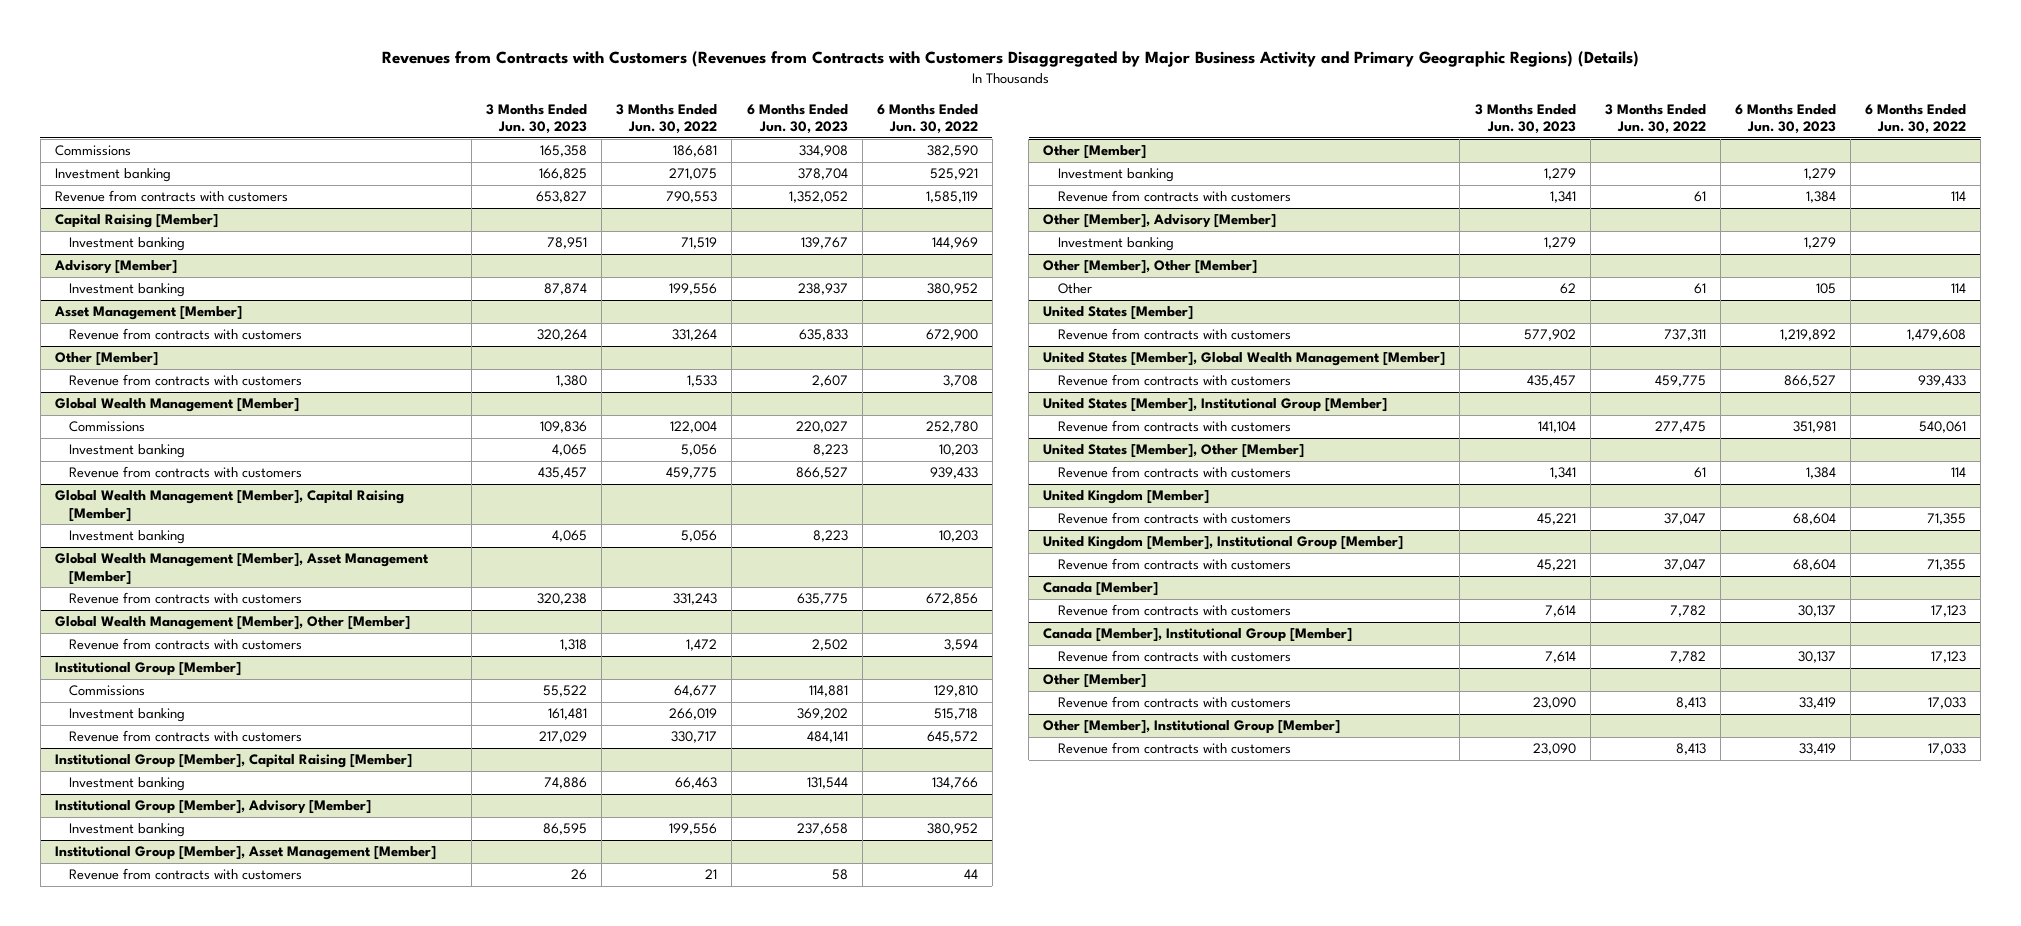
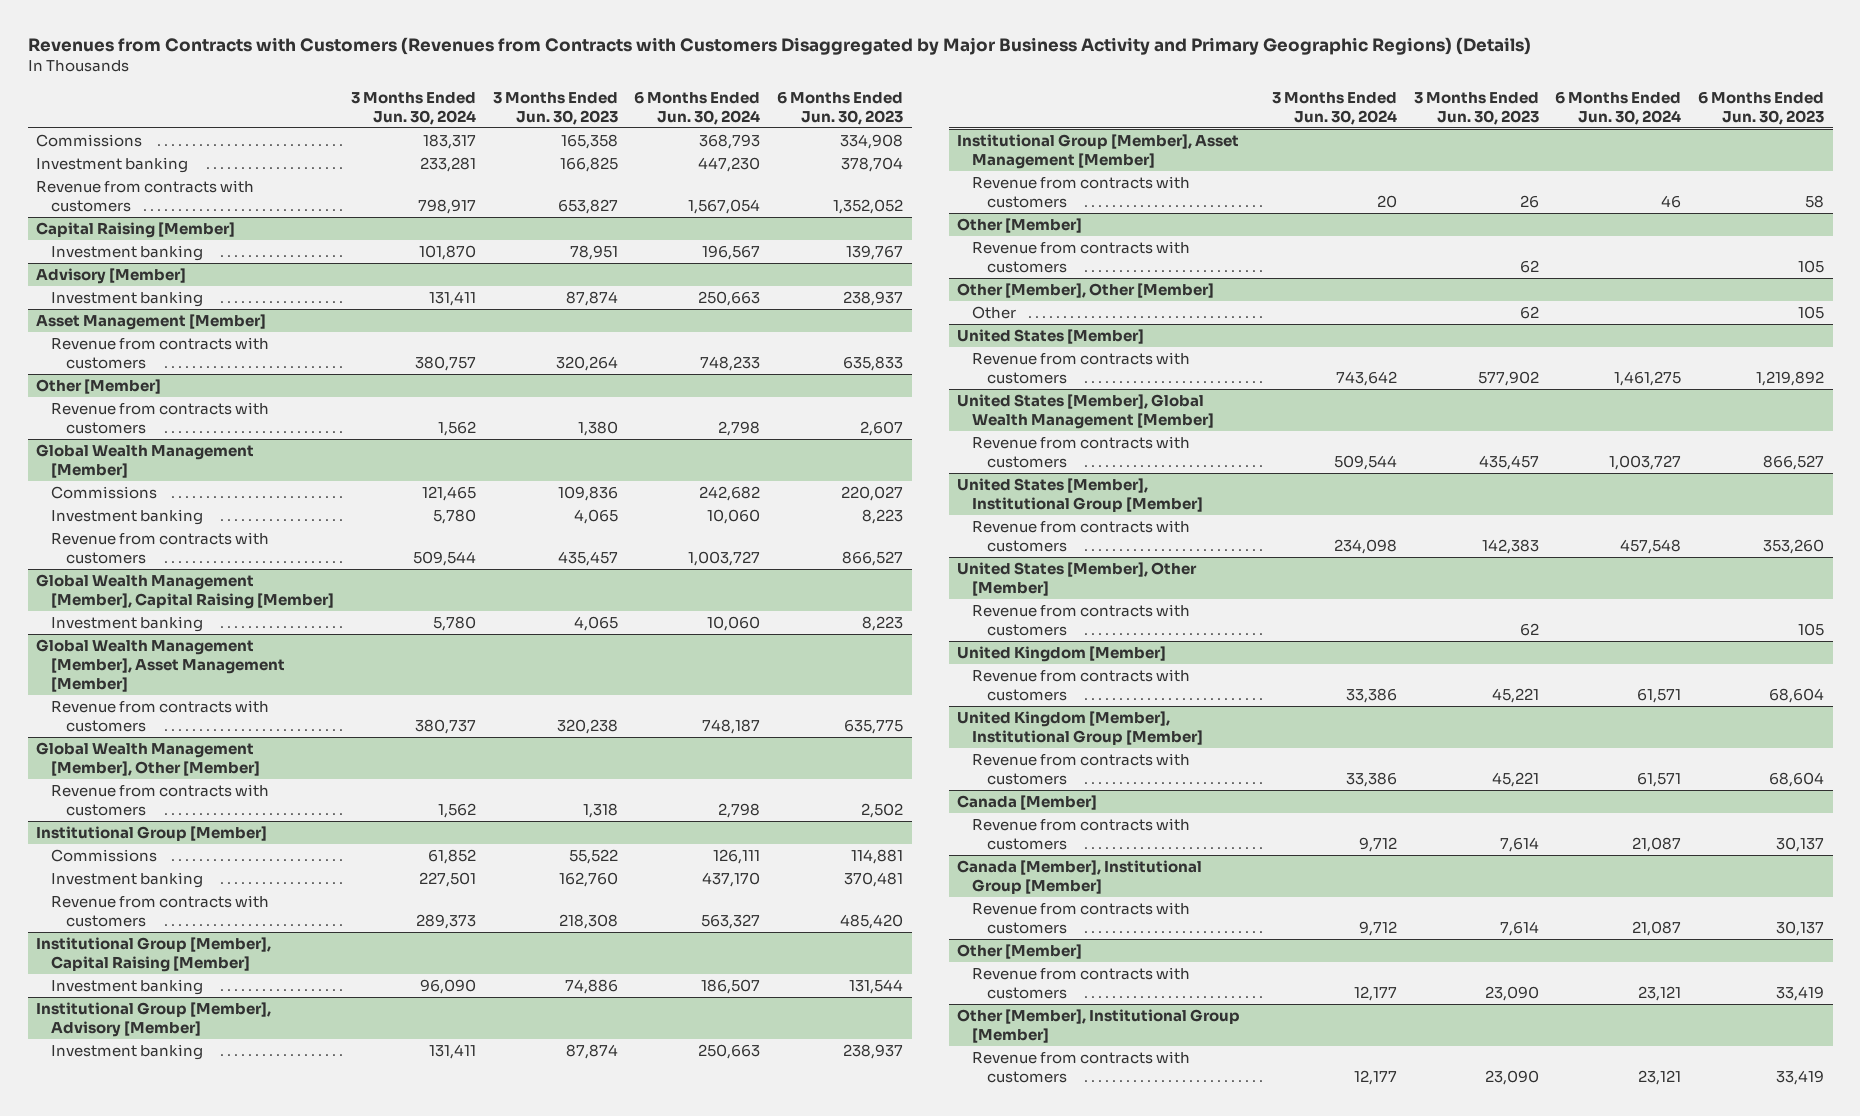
- | 3 Months Ended Jun. 30, 2023 | 3 Months Ended Jun. 30, 2022 | 6 Months Ended Jun. 30, 2023 | 6 Months Ended Jun. 30, 2022
+ | 3 Months Ended Jun. 30, 2024 | 3 Months Ended Jun. 30, 2023 | 6 Months Ended Jun. 30, 2024 | 6 Months Ended Jun. 30, 2023
@ Institutional Group [Member]
- Investment banking | 161,481 | 266,019 | 369,202 | 515,718
- Revenue from contracts with customers | 217,029 | 330,717 | 484,141 | 645,572
+ Investment banking | 227,501 | 162,760 | 437,170 | 370,481
+ Revenue from contracts with customers | 289,373 | 218,308 | 563,327 | 485,420
@ Institutional Group [Member], Advisory [Member]
- Investment banking | 86,595 | 199,556 | 237,658 | 380,952
+ Investment banking | 131,411 | 87,874 | 250,663 | 238,937
@ Other [Member]
- Investment banking | 1,279 | | 1,279 |
- Revenue from contracts with customers | 1,341 | 61 | 1,384 | 114
- Other [Member], Advisory [Member]
- Investment banking | 1,279 | | 1,279 |
@ Other [Member]
+ Revenue from contracts with customers | | 62 | | 105
@ United States [Member], Institutional Group [Member]
- Revenue from contracts with customers | 141,104 | 277,475 | 351,981 | 540,061
+ Revenue from contracts with customers | 234,098 | 142,383 | 457,548 | 353,260
@ United States [Member], Other [Member]
- Revenue from contracts with customers | 1,341 | 61 | 1,384 | 114
+ Revenue from contracts with customers | | 62 | | 105

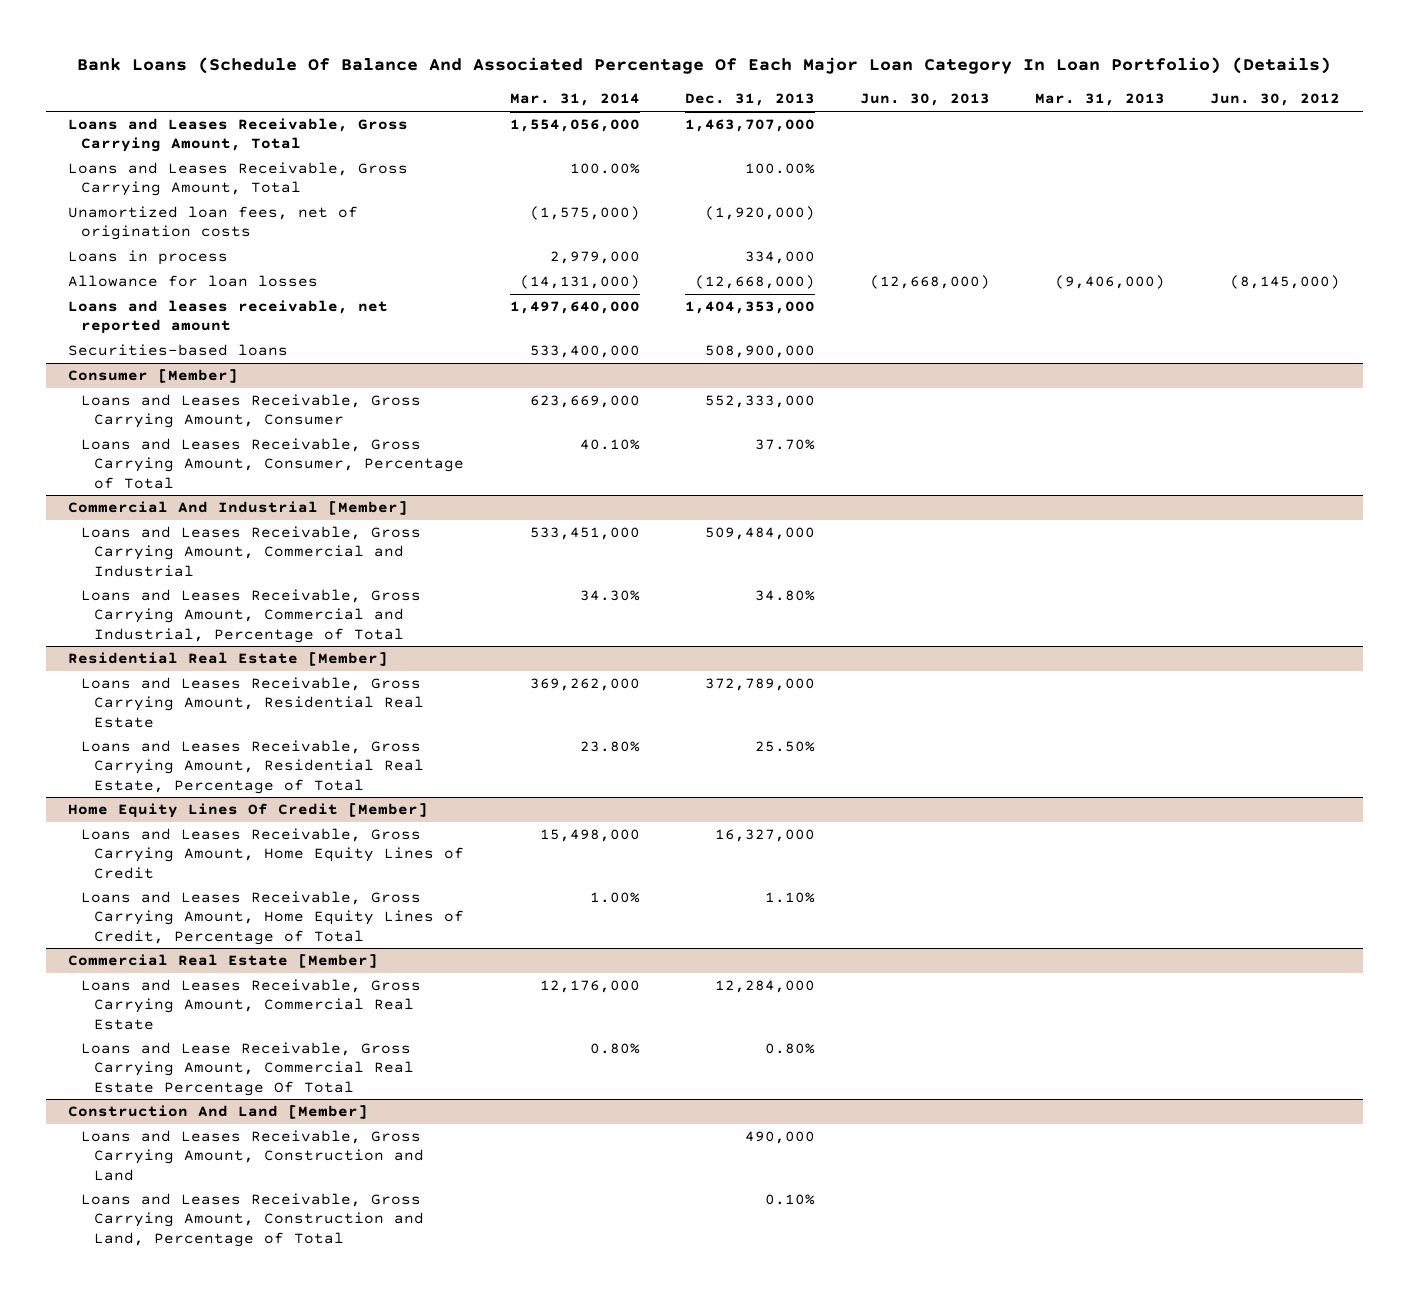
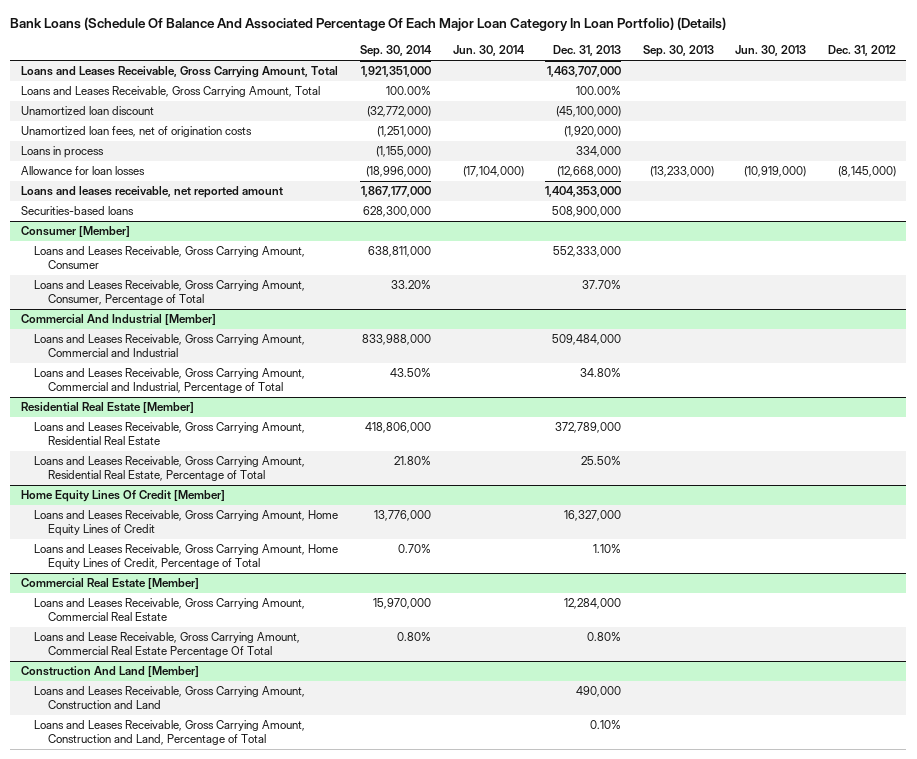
- | Mar. 31, 2014 | Dec. 31, 2013 | Jun. 30, 2013 | Mar. 31, 2013 | Jun. 30, 2012
+ | Sep. 30, 2014 | Jun. 30, 2014 | Dec. 31, 2013 | Sep. 30, 2013 | Jun. 30, 2013 | Dec. 31, 2012
+ Unamortized loan discount | (32,772,000) | | (45,100,000) | | |
- Allowance for loan losses | (14,131,000) | (12,668,000) | (12,668,000) | (9,406,000) | (8,145,000)
+ Allowance for loan losses | (18,996,000) | (17,104,000) | (12,668,000) | (13,233,000) | (10,919,000) | (8,145,000)

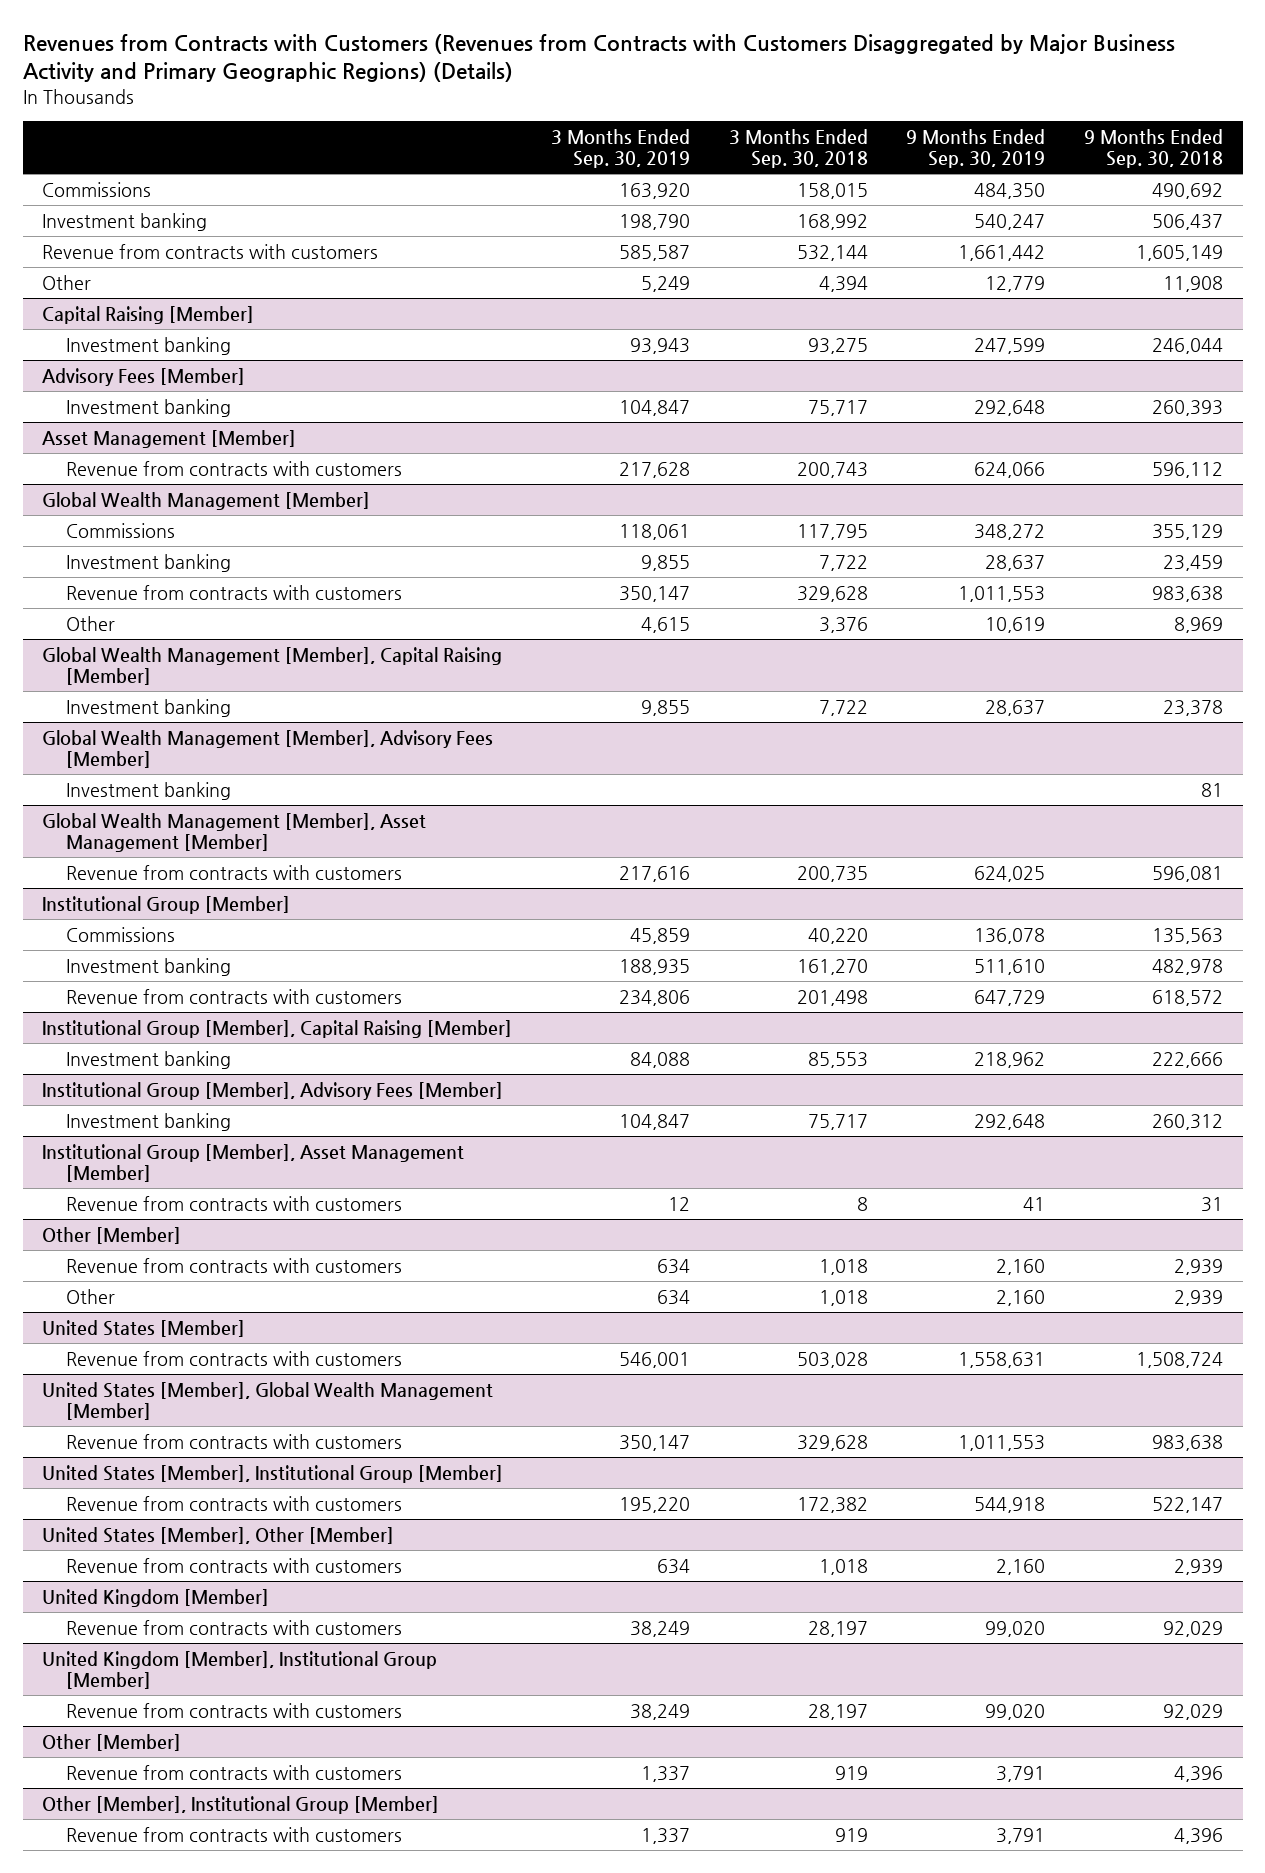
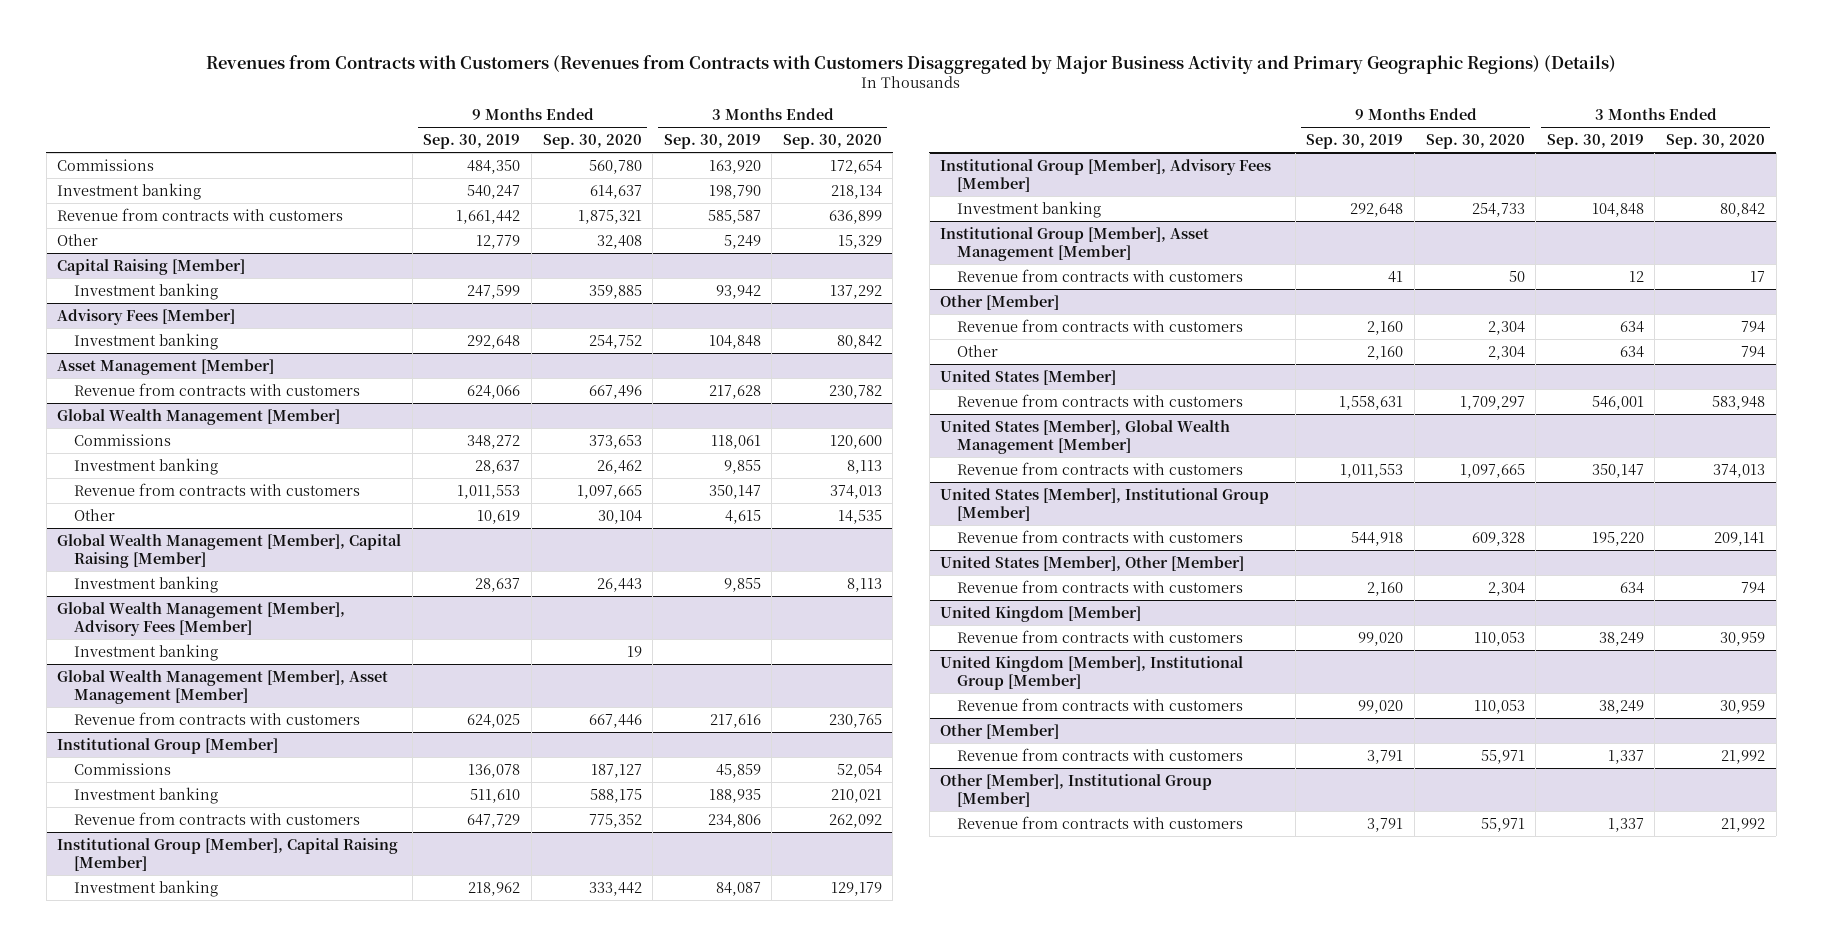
- | 3 Months Ended Sep. 30, 2019 | 3 Months Ended Sep. 30, 2018 | 9 Months Ended Sep. 30, 2019 | 9 Months Ended Sep. 30, 2018
+ | 9 Months Ended Sep. 30, 2019 | 9 Months Ended Sep. 30, 2020 | 3 Months Ended Sep. 30, 2019 | 3 Months Ended Sep. 30, 2020
@ Capital Raising [Member]
- Investment banking | 93,943 | 93,275 | 247,599 | 246,044
+ Investment banking | 247,599 | 359,885 | 93,942 | 137,292
@ Advisory Fees [Member]
- Investment banking | 104,847 | 75,717 | 292,648 | 260,393
+ Investment banking | 292,648 | 254,752 | 104,848 | 80,842
@ Institutional Group [Member], Capital Raising [Member]
- Investment banking | 84,088 | 85,553 | 218,962 | 222,666
+ Investment banking | 218,962 | 333,442 | 84,087 | 129,179
@ Institutional Group [Member], Advisory Fees [Member]
- Investment banking | 104,847 | 75,717 | 292,648 | 260,312
+ Investment banking | 292,648 | 254,733 | 104,848 | 80,842

